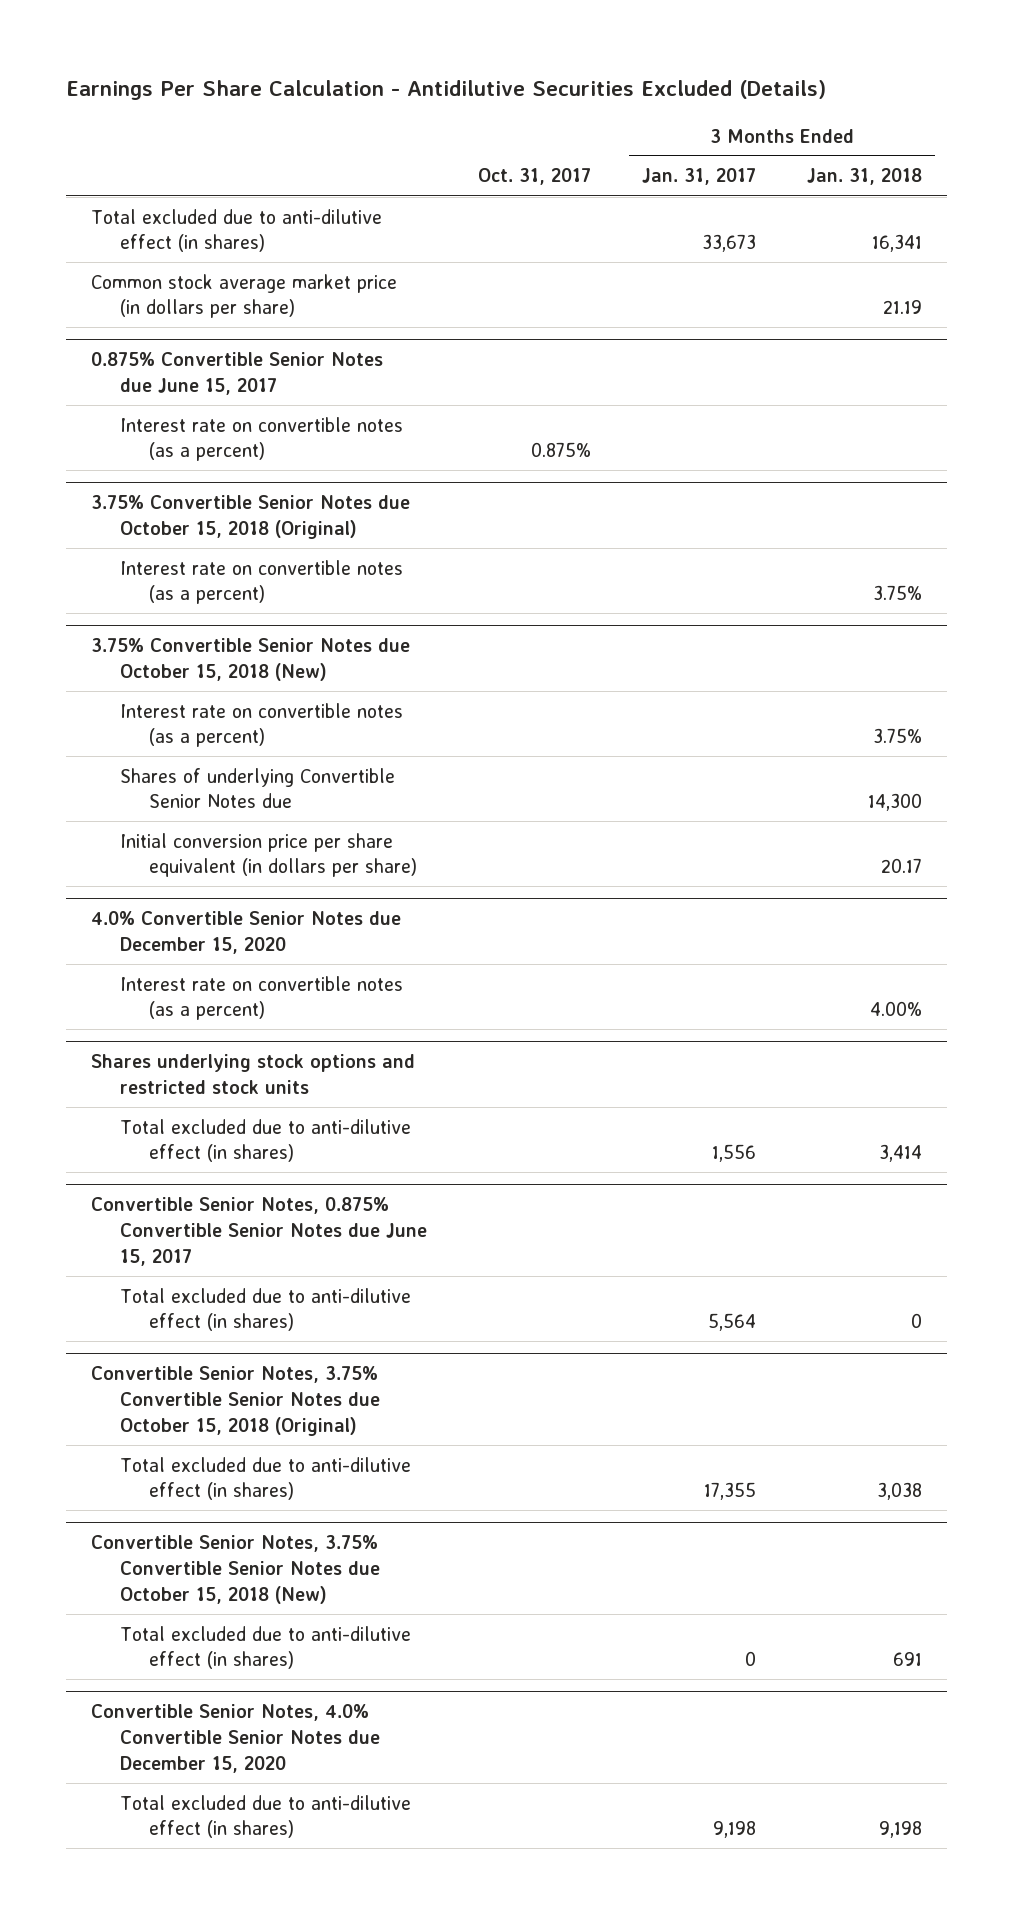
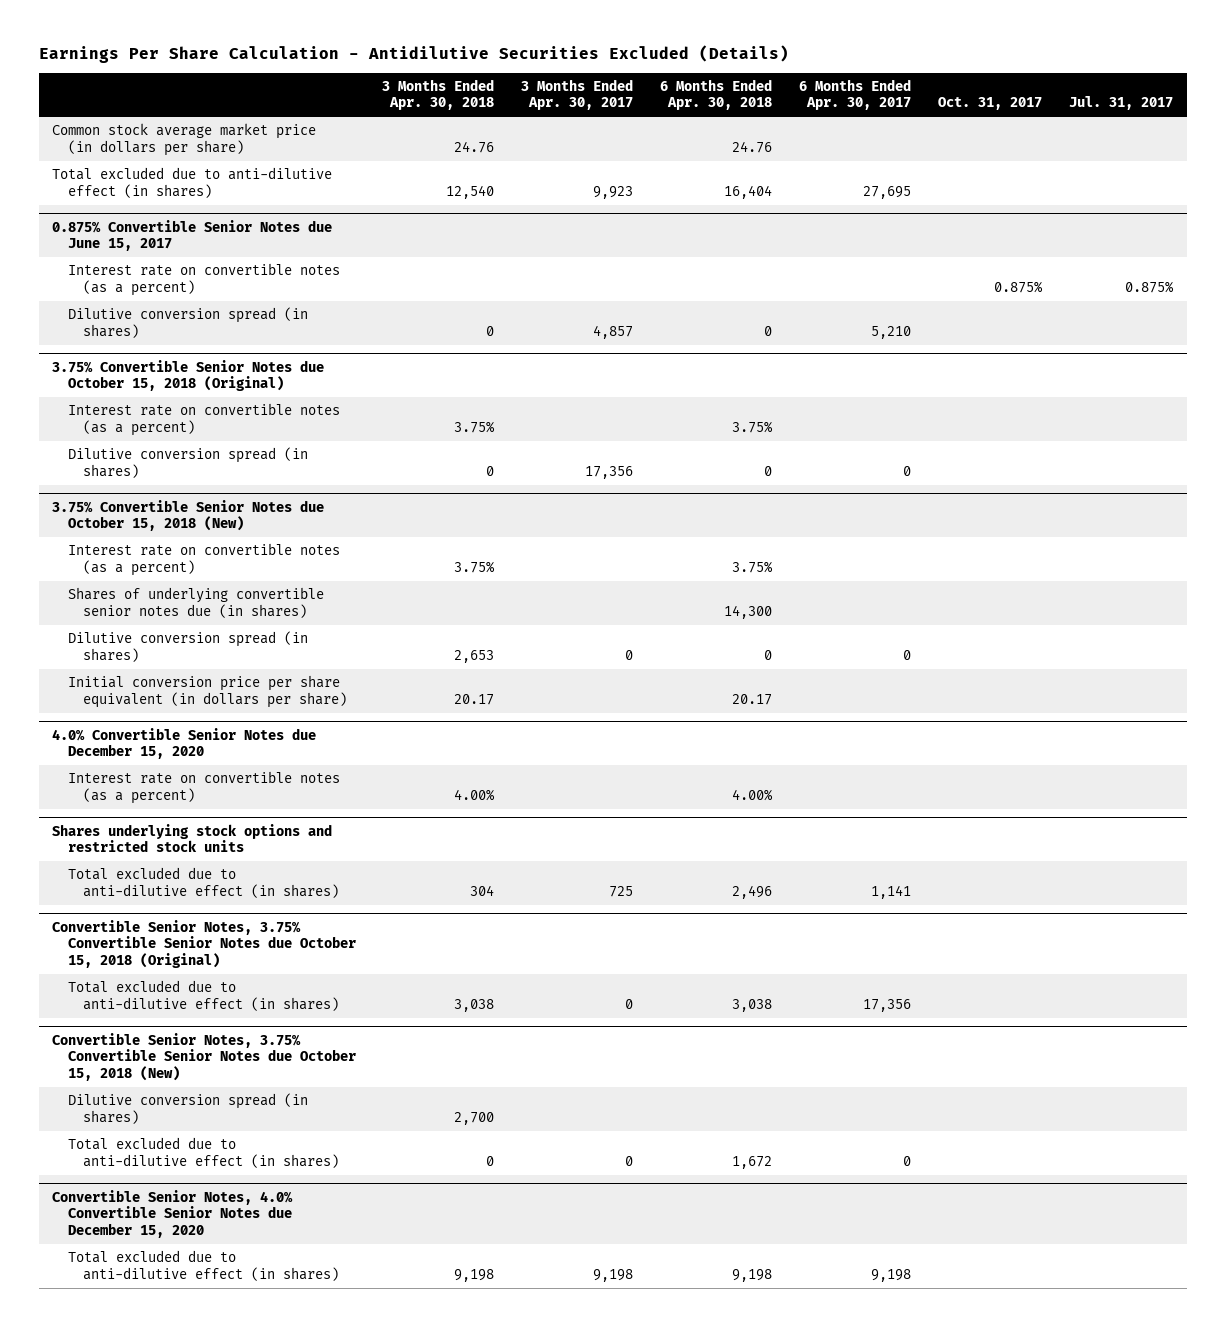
- | Oct. 31, 2017 | 3 Months Ended Jan. 31, 2017 | 3 Months Ended Jan. 31, 2018
+ | 3 Months Ended Apr. 30, 2018 | 3 Months Ended Apr. 30, 2017 | 6 Months Ended Apr. 30, 2018 | 6 Months Ended Apr. 30, 2017 | Oct. 31, 2017 | Jul. 31, 2017
moved down: Total excluded due to anti-dilutive effect (in shares) | 12,540 | 9,923 | 16,404 | 27,695 | |
@ 0.875% Convertible Senior Notes due June 15, 2017
+ Dilutive conversion spread (in shares) | 0 | 4,857 | 0 | 5,210 | |
@ 3.75% Convertible Senior Notes due October 15, 2018 (Original)
+ Dilutive conversion spread (in shares) | 0 | 17,356 | 0 | 0 | |
@ 3.75% Convertible Senior Notes due October 15, 2018 (New)
- Shares of underlying Convertible Senior Notes due | | | 14,300
+ Shares of underlying convertible senior notes due (in shares) | | | 14,300 | | |
+ Dilutive conversion spread (in shares) | 2,653 | 0 | 0 | 0 | |
- Convertible Senior Notes, 0.875% Convertible Senior Notes due June 15, 2017
- Total excluded due to anti-dilutive effect (in shares) | | 5,564 | 0
@ Convertible Senior Notes, 3.75% Convertible Senior Notes due October 15, 2018 (New)
+ Dilutive conversion spread (in shares) | 2,700 | | | | |

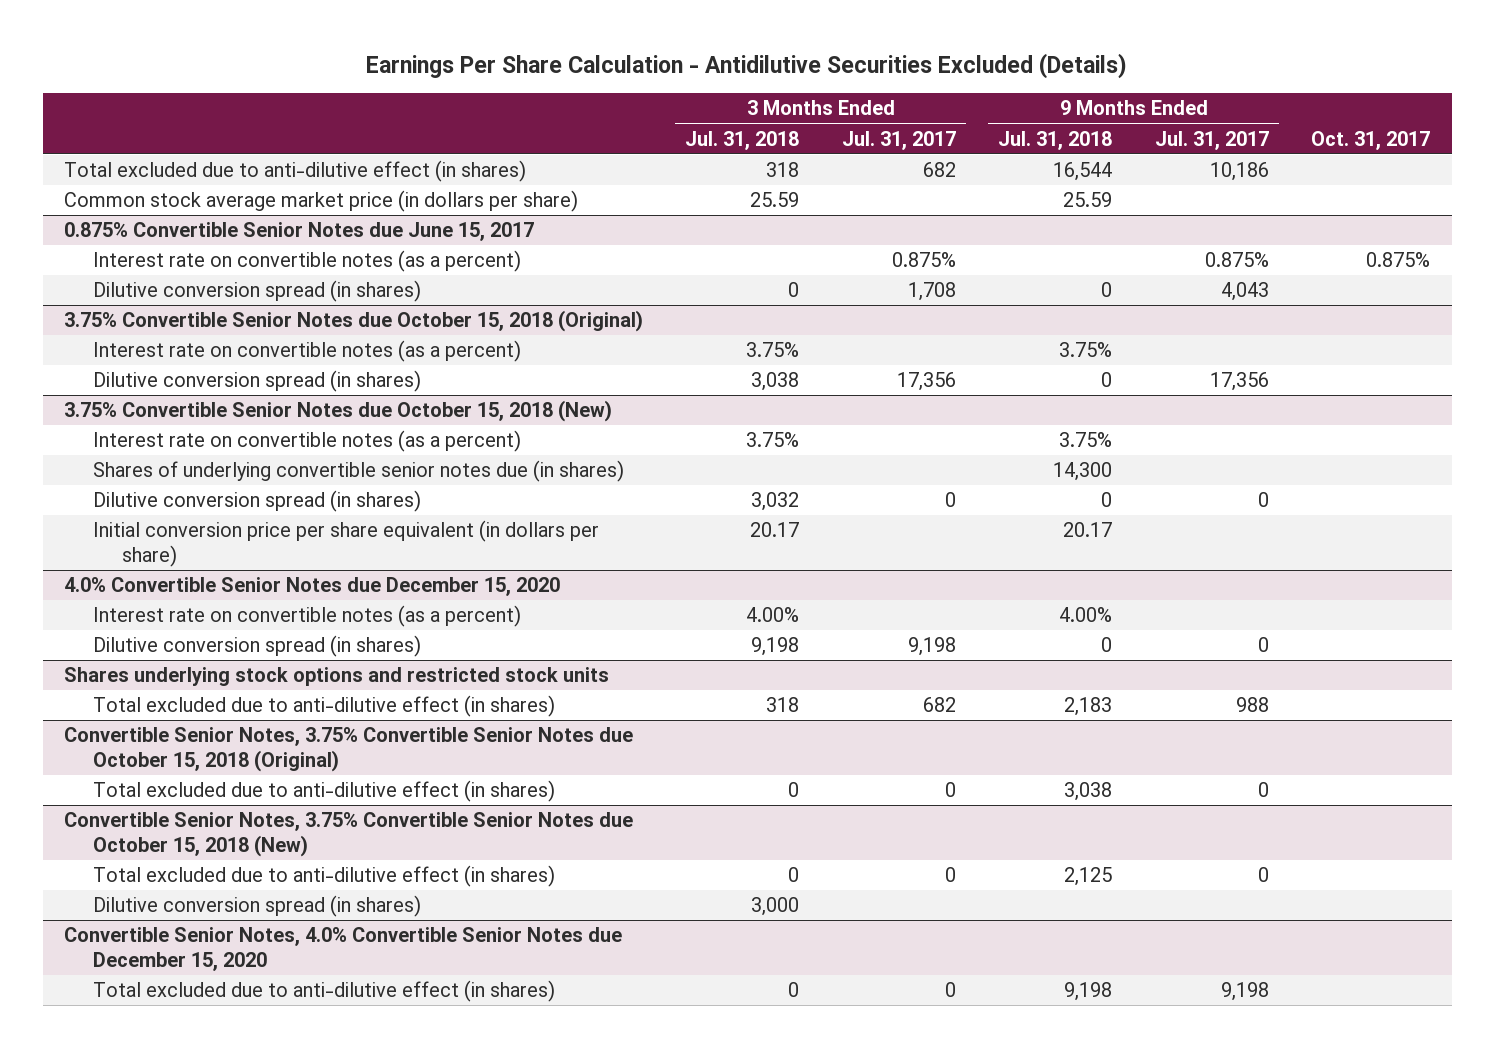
- | 3 Months Ended Apr. 30, 2018 | 3 Months Ended Apr. 30, 2017 | 6 Months Ended Apr. 30, 2018 | 6 Months Ended Apr. 30, 2017 | Oct. 31, 2017 | Jul. 31, 2017
+ | 3 Months Ended Jul. 31, 2018 | 3 Months Ended Jul. 31, 2017 | 9 Months Ended Jul. 31, 2018 | 9 Months Ended Jul. 31, 2017 | Oct. 31, 2017
moved down: Common stock average market price (in dollars per share) | 25.59 | | 25.59 | |
@ 4.0% Convertible Senior Notes due December 15, 2020
+ Dilutive conversion spread (in shares) | 9,198 | 9,198 | 0 | 0 |
@ Convertible Senior Notes, 3.75% Convertible Senior Notes due October 15, 2018 (New)
moved down: Dilutive conversion spread (in shares) | 3,000 | | | |

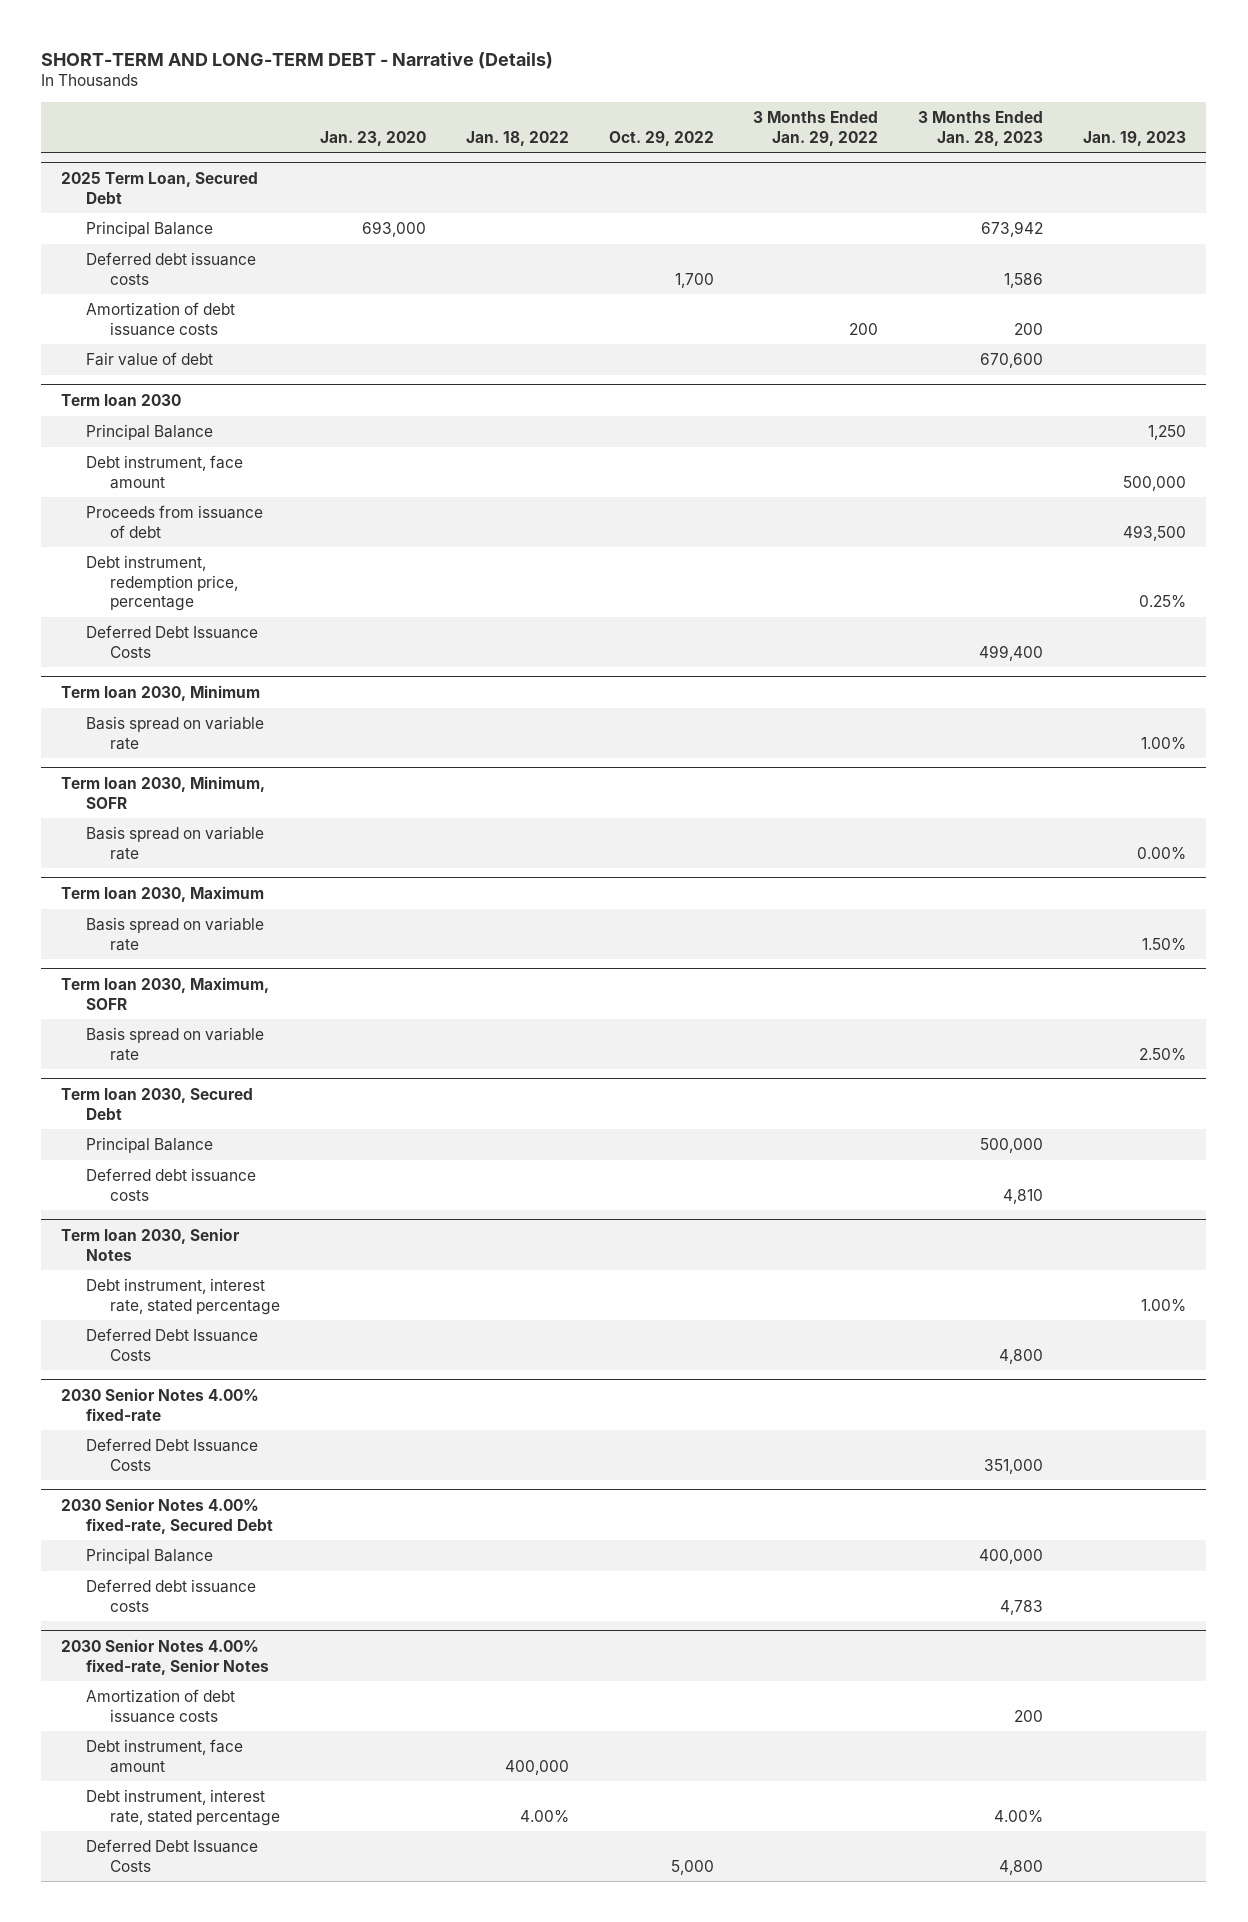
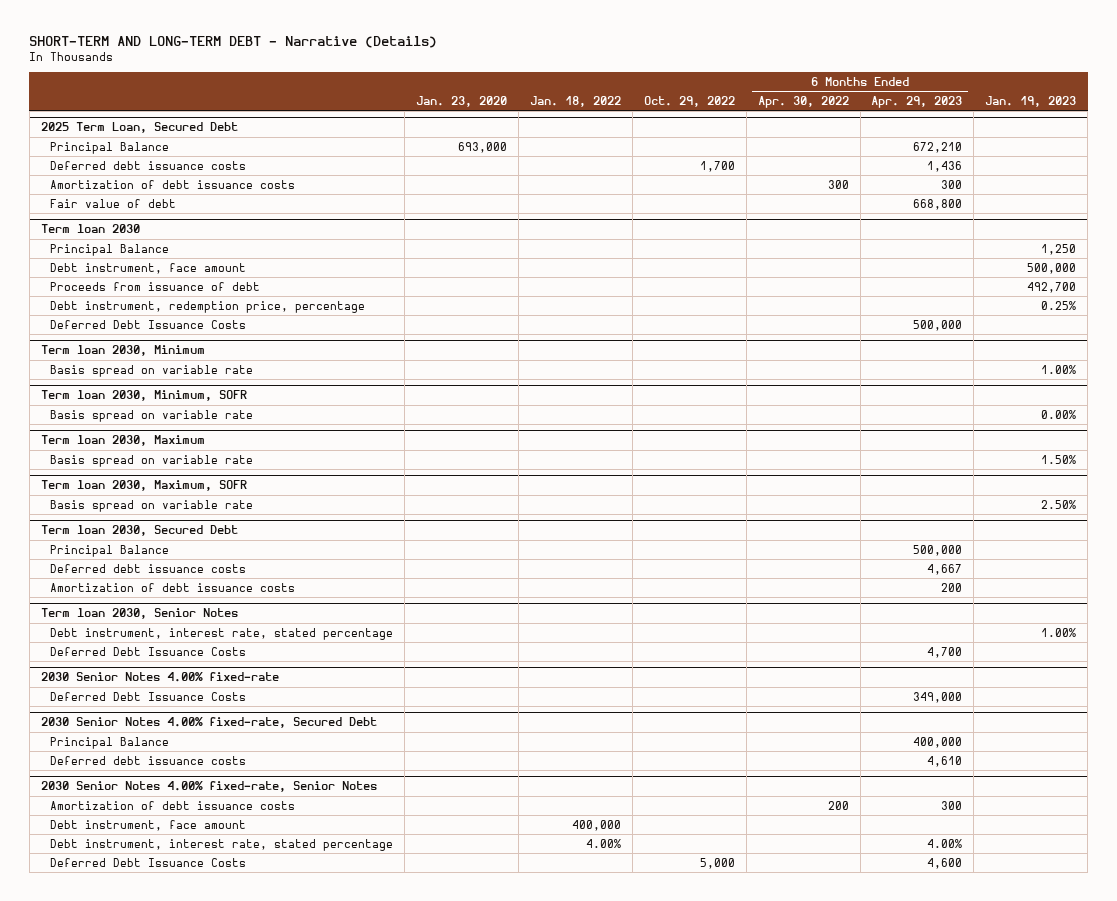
- | Jan. 23, 2020 | Jan. 18, 2022 | Oct. 29, 2022 | 3 Months Ended Jan. 29, 2022 | 3 Months Ended Jan. 28, 2023 | Jan. 19, 2023
+ | Jan. 23, 2020 | Jan. 18, 2022 | Oct. 29, 2022 | 6 Months Ended Apr. 30, 2022 | 6 Months Ended Apr. 29, 2023 | Jan. 19, 2023
@ Term loan 2030
- Proceeds from issuance of debt | | | | | | 493,500
+ Proceeds from issuance of debt | | | | | | 492,700
@ Term loan 2030, Secured Debt
+ Amortization of debt issuance costs | | | | | 200 |

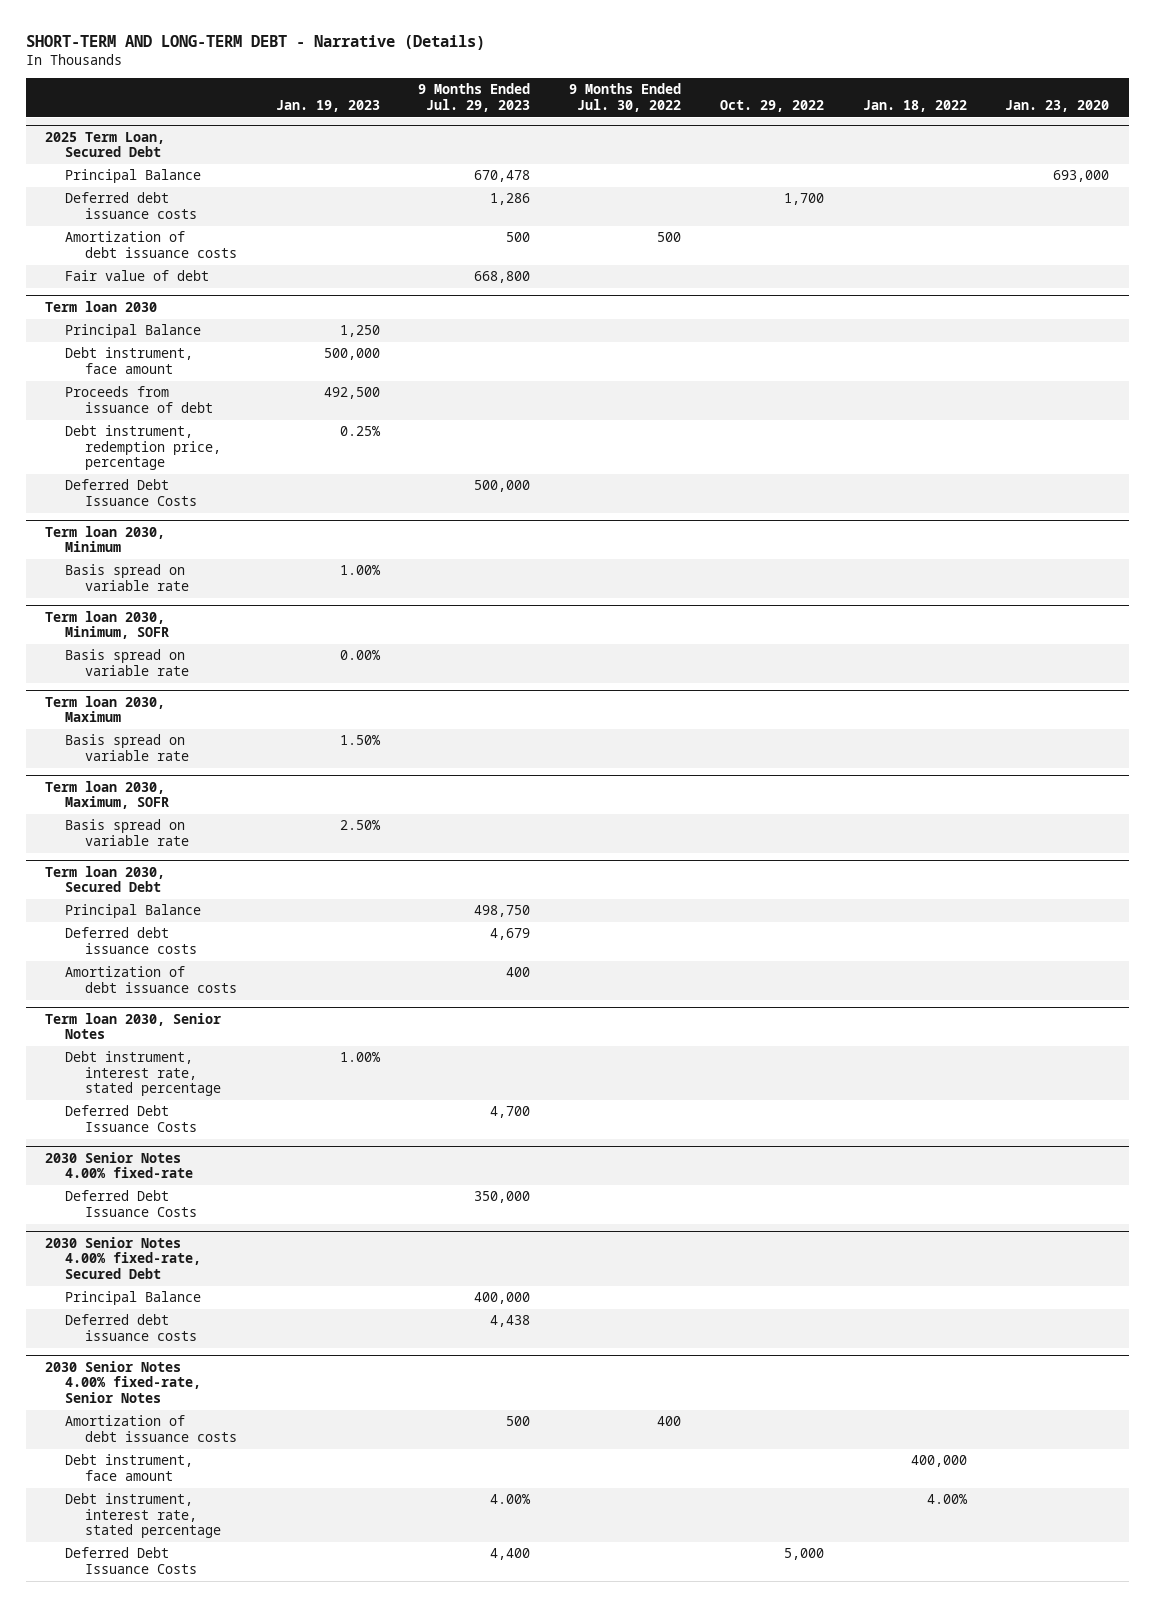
- | Jan. 23, 2020 | Jan. 18, 2022 | Oct. 29, 2022 | 6 Months Ended Apr. 30, 2022 | 6 Months Ended Apr. 29, 2023 | Jan. 19, 2023
+ | Jan. 19, 2023 | 9 Months Ended Jul. 29, 2023 | 9 Months Ended Jul. 30, 2022 | Oct. 29, 2022 | Jan. 18, 2022 | Jan. 23, 2020
@ Term loan 2030
- Proceeds from issuance of debt | | | | | | 492,700
+ Proceeds from issuance of debt | 492,500 | | | | |

